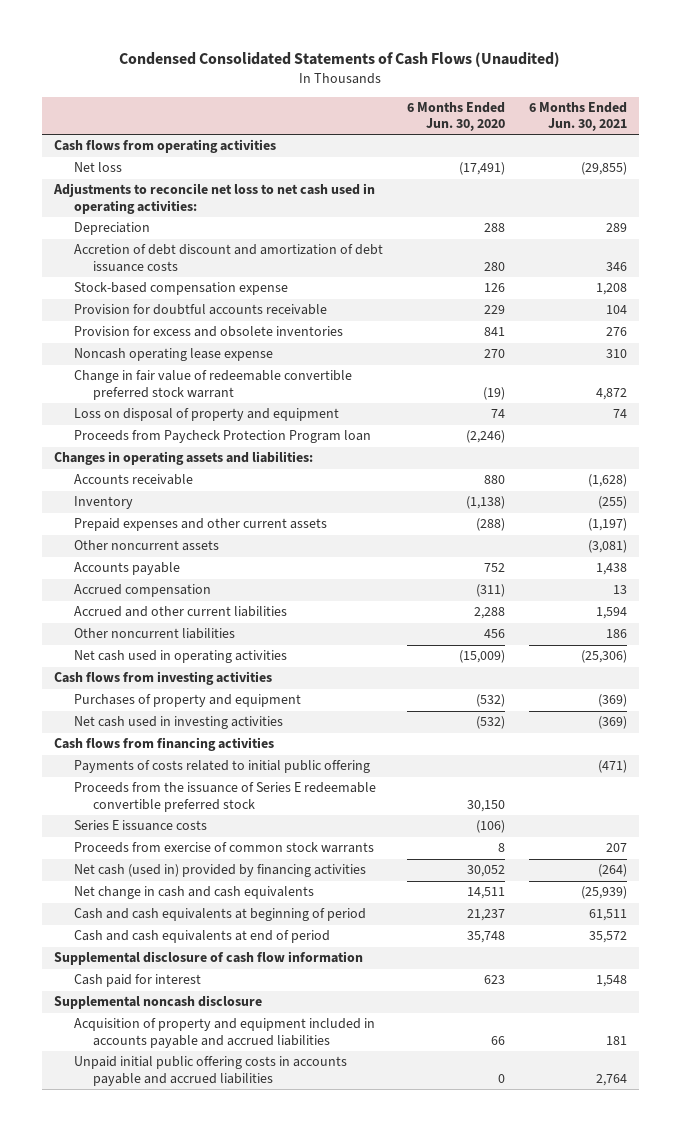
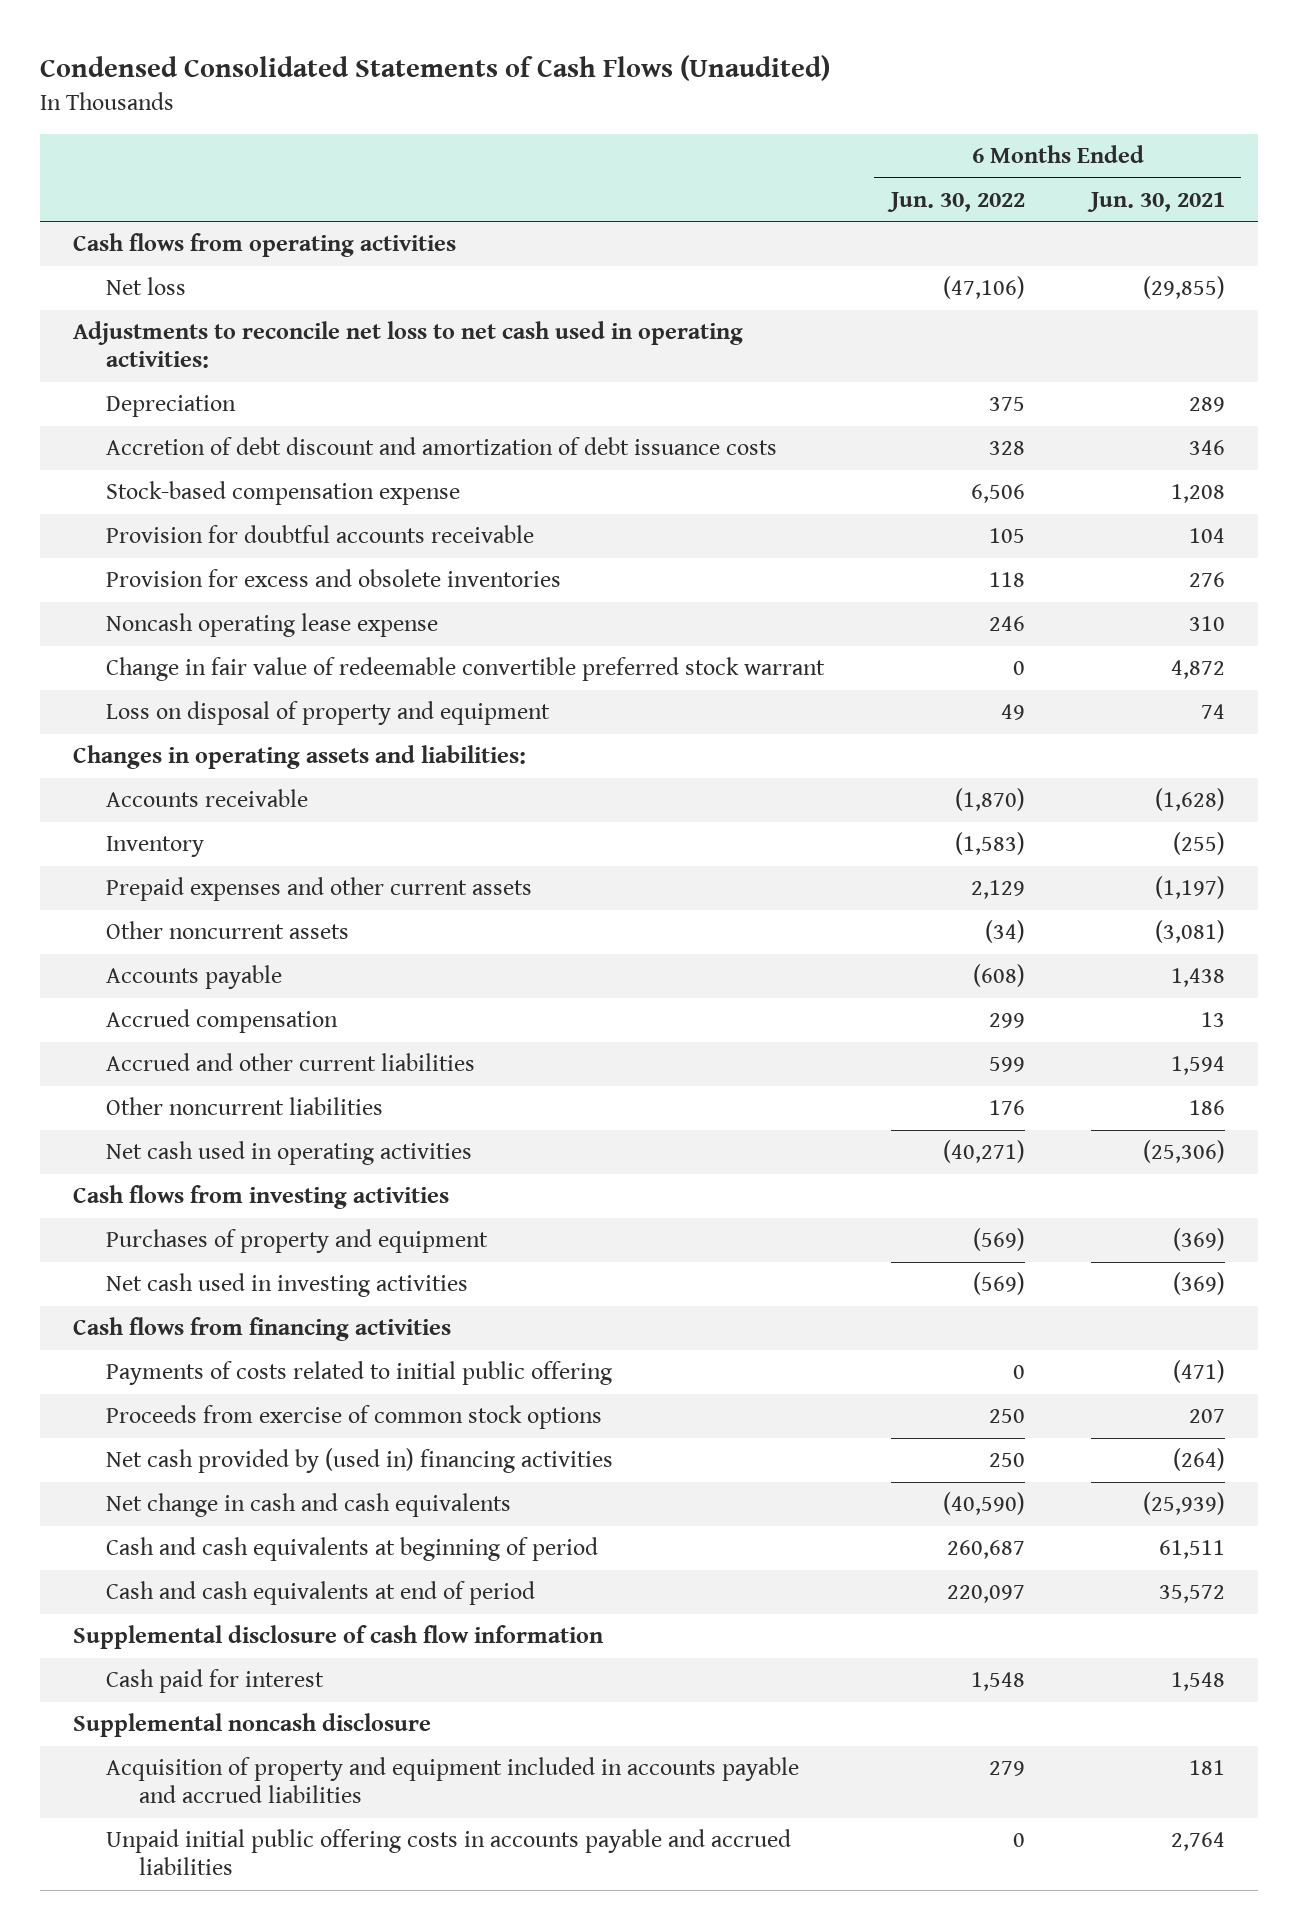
- | 6 Months Ended Jun. 30, 2020 | 6 Months Ended Jun. 30, 2021
+ | 6 Months Ended Jun. 30, 2022 | 6 Months Ended Jun. 30, 2021
- Proceeds from Paycheck Protection Program loan | (2,246) |
- Proceeds from the issuance of Series E redeemable convertible preferred stock | 30,150 |
- Series E issuance costs | (106) |
- Proceeds from exercise of common stock warrants | 8 | 207
- Net cash (used in) provided by financing activities | 30,052 | (264)
+ Proceeds from exercise of common stock options | 250 | 207
+ Net cash provided by (used in) financing activities | 250 | (264)

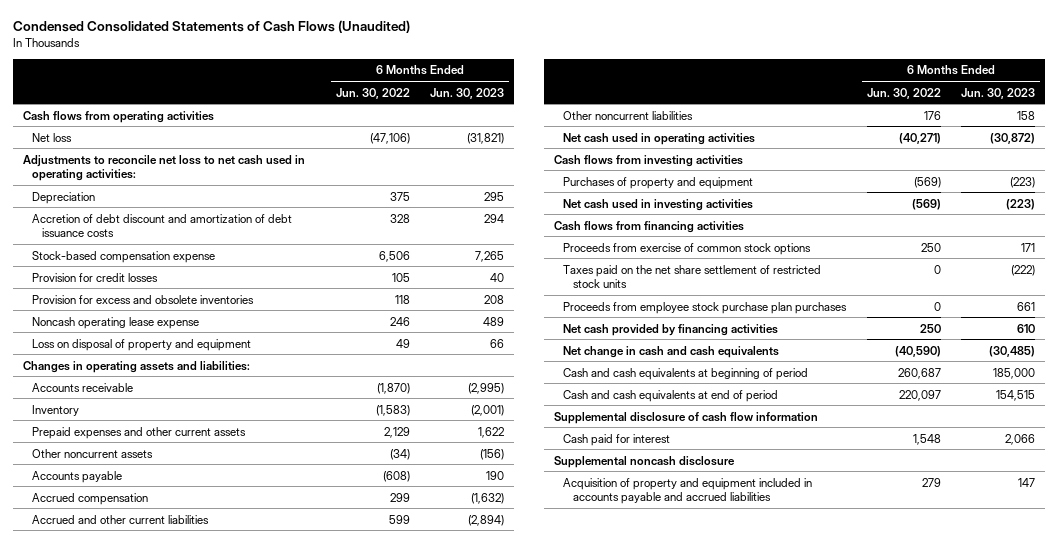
- | 6 Months Ended Jun. 30, 2022 | 6 Months Ended Jun. 30, 2021
+ | 6 Months Ended Jun. 30, 2022 | 6 Months Ended Jun. 30, 2023
- Provision for doubtful accounts receivable | 105 | 104
+ Provision for credit losses | 105 | 40
- Change in fair value of redeemable convertible preferred stock warrant | 0 | 4,872
- Payments of costs related to initial public offering | 0 | (471)
- Net cash provided by (used in) financing activities | 250 | (264)
+ Taxes paid on the net share settlement of restricted stock units | 0 | (222)
+ Proceeds from employee stock purchase plan purchases | 0 | 661
+ Net cash provided by financing activities | 250 | 610
- Unpaid initial public offering costs in accounts payable and accrued liabilities | 0 | 2,764

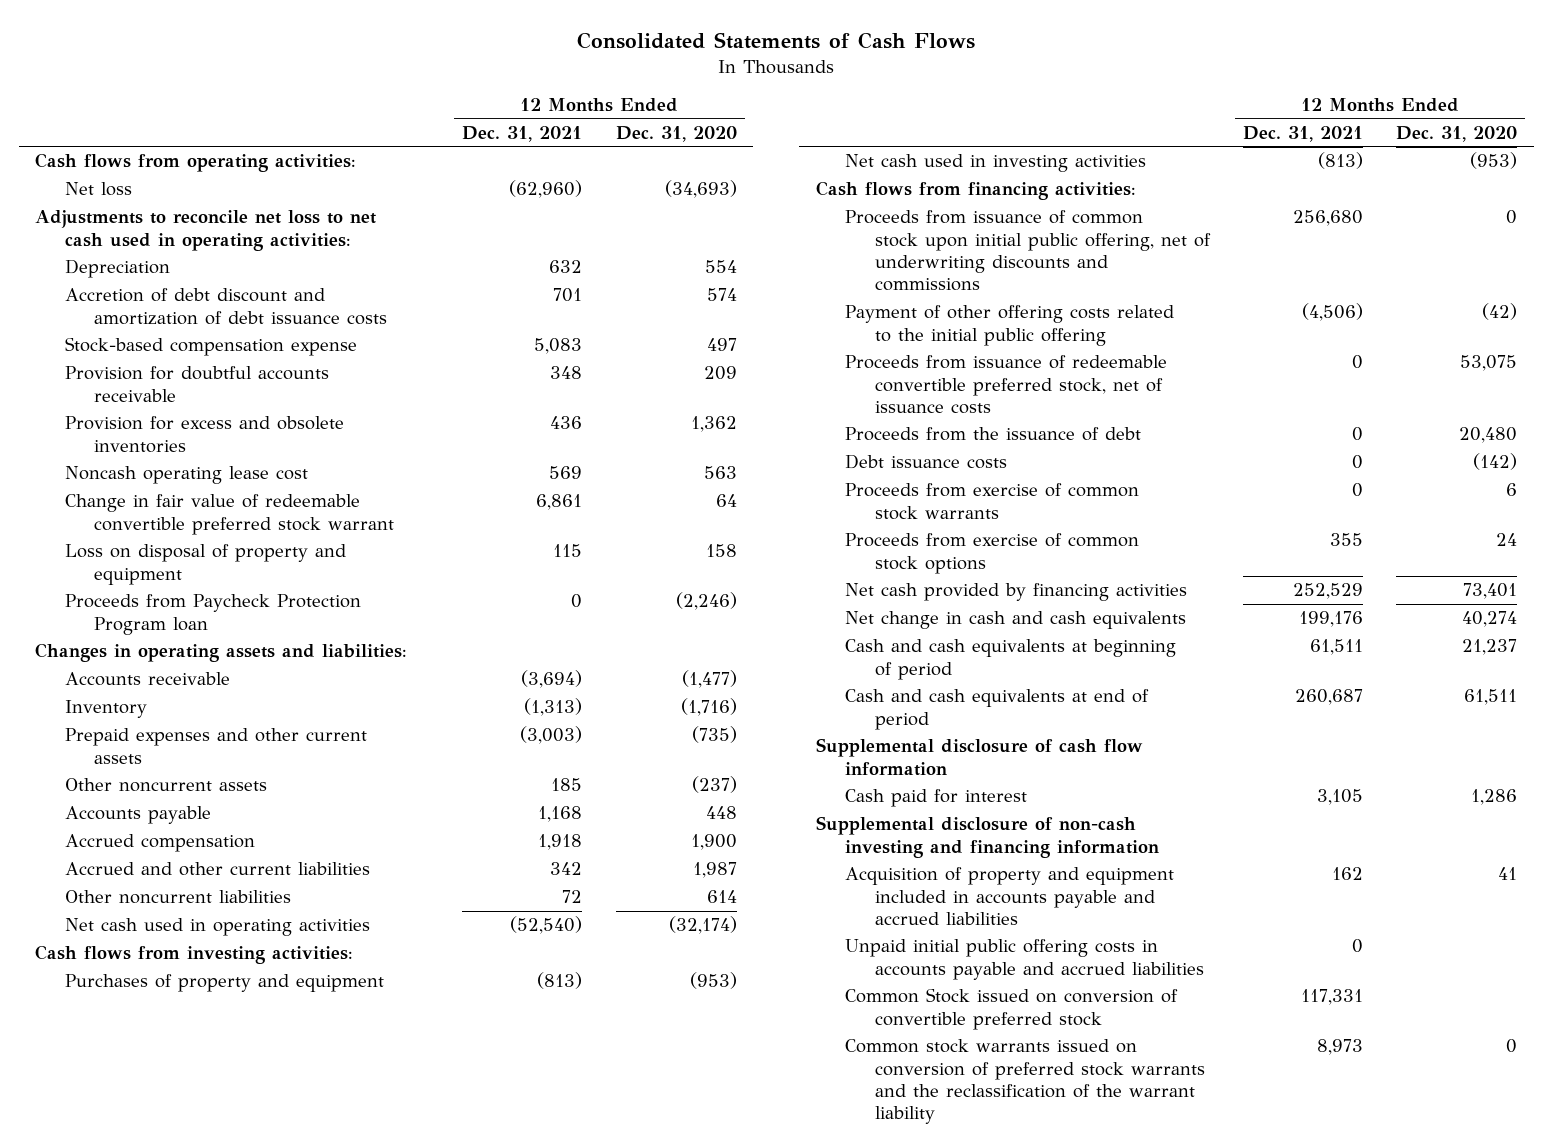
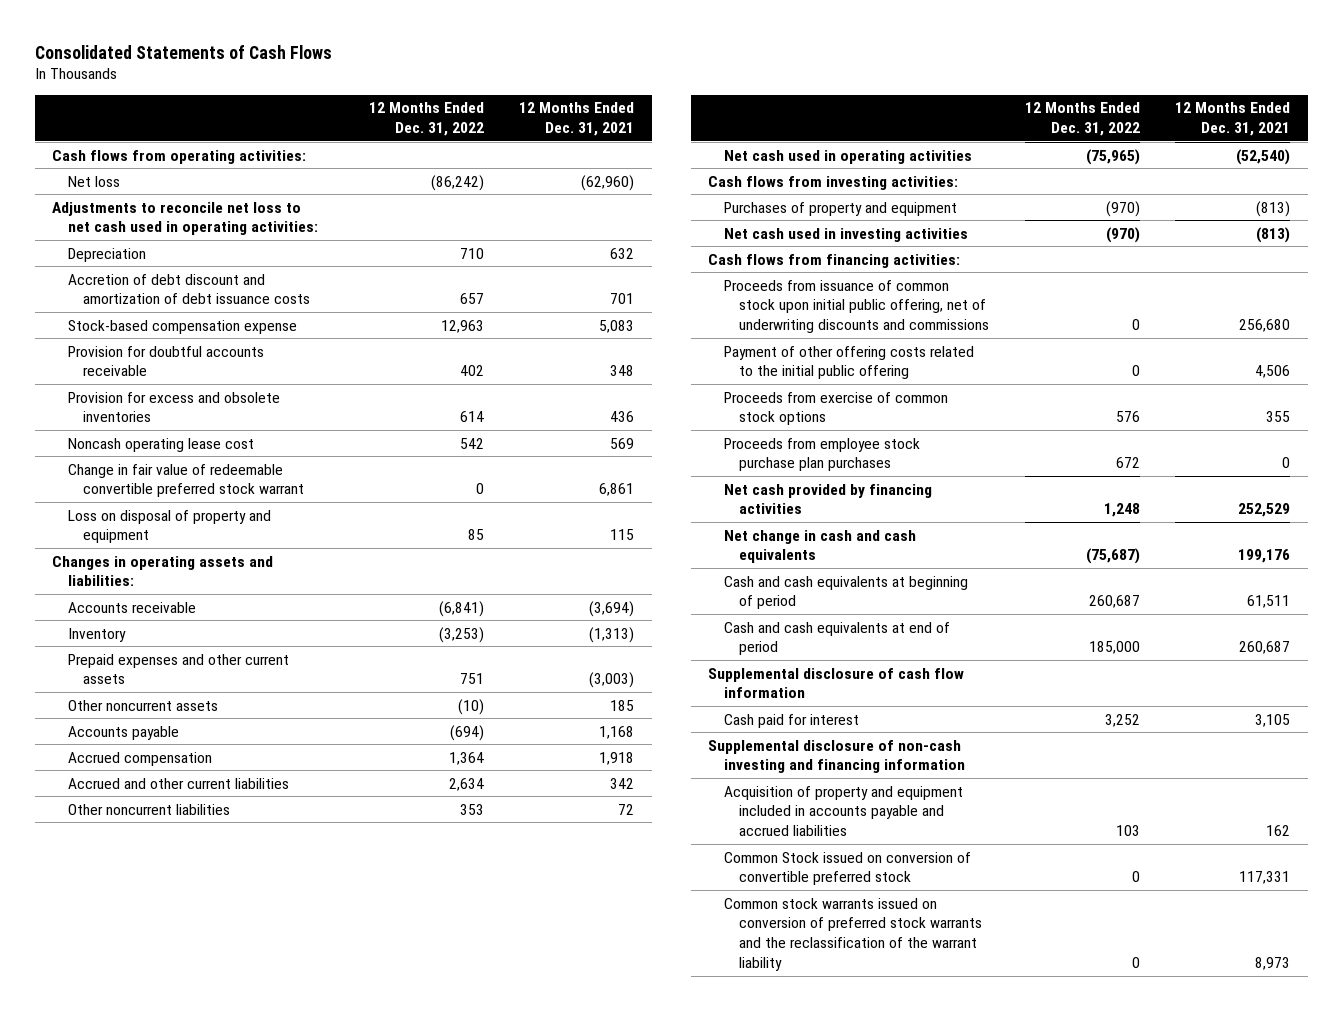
- | 12 Months Ended Dec. 31, 2021 | 12 Months Ended Dec. 31, 2020
+ | 12 Months Ended Dec. 31, 2022 | 12 Months Ended Dec. 31, 2021
- Proceeds from Paycheck Protection Program loan | 0 | (2,246)
- Payment of other offering costs related to the initial public offering | (4,506) | (42)
- Proceeds from issuance of redeemable convertible preferred stock, net of issuance costs | 0 | 53,075
- Proceeds from the issuance of debt | 0 | 20,480
- Debt issuance costs | 0 | (142)
- Proceeds from exercise of common stock warrants | 0 | 6
+ Payment of other offering costs related to the initial public offering | 0 | 4,506
+ Proceeds from employee stock purchase plan purchases | 672 | 0
- Unpaid initial public offering costs in accounts payable and accrued liabilities | 0 |

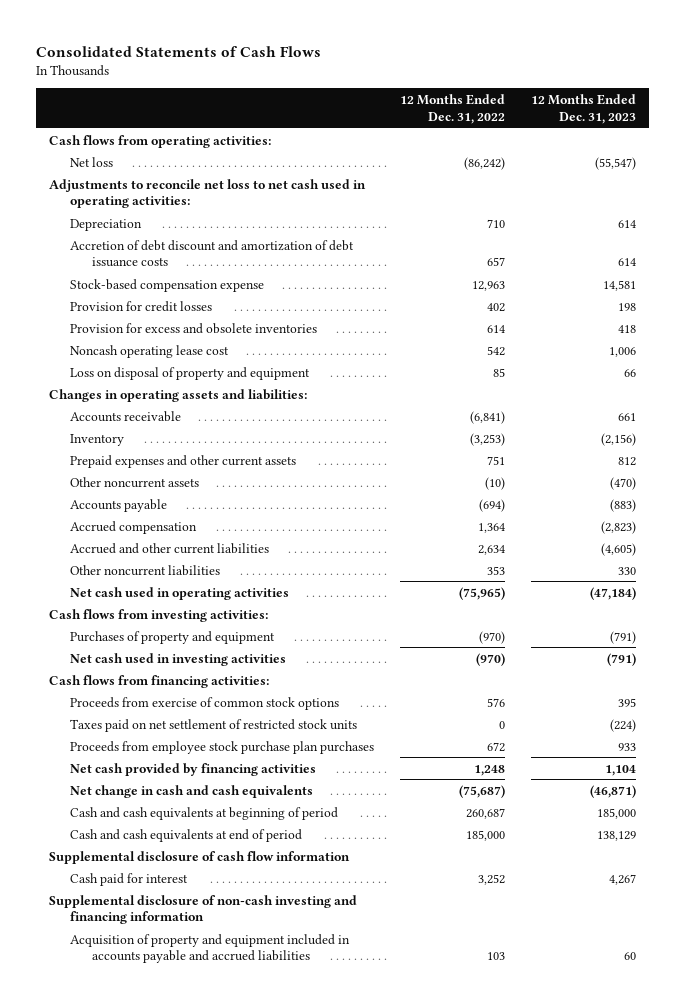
- | 12 Months Ended Dec. 31, 2022 | 12 Months Ended Dec. 31, 2021
+ | 12 Months Ended Dec. 31, 2022 | 12 Months Ended Dec. 31, 2023
- Provision for doubtful accounts receivable | 402 | 348
+ Provision for credit losses | 402 | 198
- Change in fair value of redeemable convertible preferred stock warrant | 0 | 6,861
- Proceeds from issuance of common stock upon initial public offering, net of underwriting discounts and commissions | 0 | 256,680
- Payment of other offering costs related to the initial public offering | 0 | 4,506
+ Taxes paid on net settlement of restricted stock units | 0 | (224)
- Common Stock issued on conversion of convertible preferred stock | 0 | 117,331
- Common stock warrants issued on conversion of preferred stock warrants and the reclassification of the warrant liability | 0 | 8,973

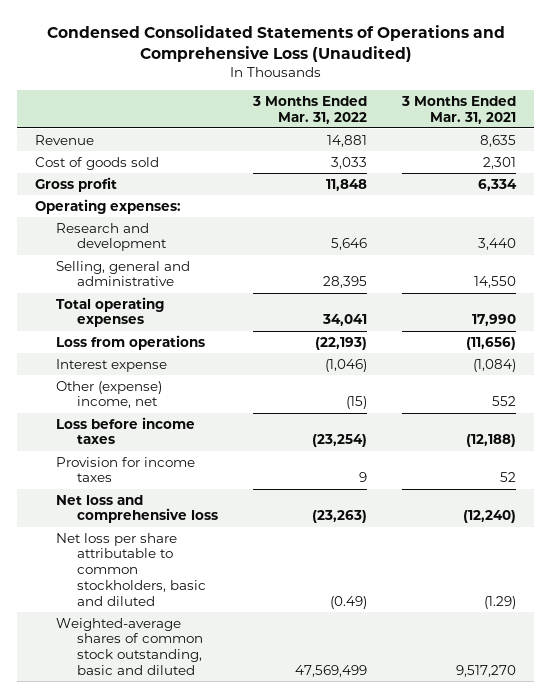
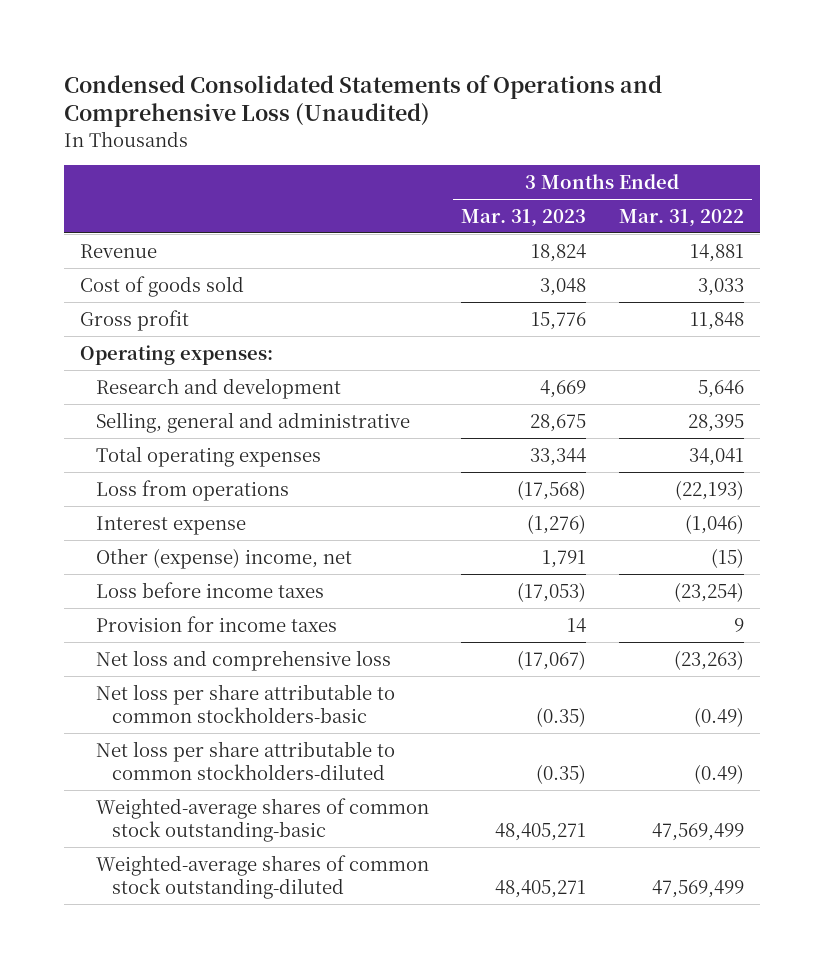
- | 3 Months Ended Mar. 31, 2022 | 3 Months Ended Mar. 31, 2021
+ | 3 Months Ended Mar. 31, 2023 | 3 Months Ended Mar. 31, 2022
- Net loss per share attributable to common stockholders, basic and diluted | (0.49) | (1.29)
- Weighted-average shares of common stock outstanding, basic and diluted | 47,569,499 | 9,517,270
+ Net loss per share attributable to common stockholders-basic | (0.35) | (0.49)
+ Net loss per share attributable to common stockholders-diluted | (0.35) | (0.49)
+ Weighted-average shares of common stock outstanding-basic | 48,405,271 | 47,569,499
+ Weighted-average shares of common stock outstanding-diluted | 48,405,271 | 47,569,499

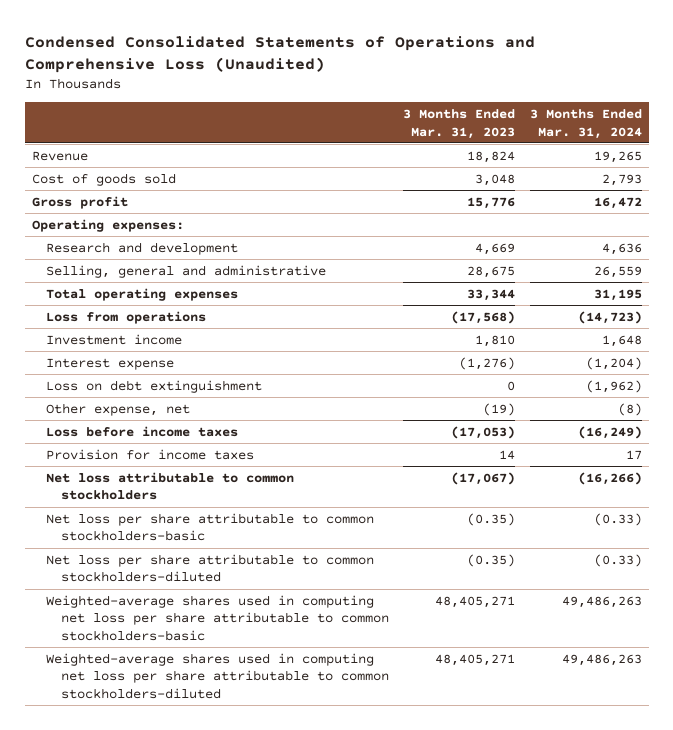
- | 3 Months Ended Mar. 31, 2023 | 3 Months Ended Mar. 31, 2022
+ | 3 Months Ended Mar. 31, 2023 | 3 Months Ended Mar. 31, 2024
+ Investment income | 1,810 | 1,648
- Other (expense) income, net | 1,791 | (15)
+ Loss on debt extinguishment | 0 | (1,962)
+ Other expense, net | (19) | (8)
- Net loss and comprehensive loss | (17,067) | (23,263)
+ Net loss attributable to common stockholders | (17,067) | (16,266)
- Weighted-average shares of common stock outstanding-basic | 48,405,271 | 47,569,499
- Weighted-average shares of common stock outstanding-diluted | 48,405,271 | 47,569,499
+ Weighted-average shares used in computing net loss per share attributable to common stockholders-basic | 48,405,271 | 49,486,263
+ Weighted-average shares used in computing net loss per share attributable to common stockholders-diluted | 48,405,271 | 49,486,263

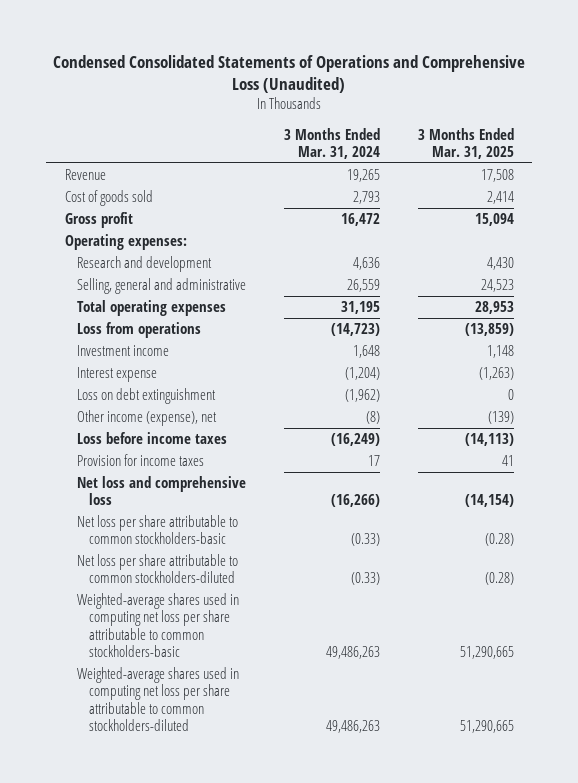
- | 3 Months Ended Mar. 31, 2023 | 3 Months Ended Mar. 31, 2024
+ | 3 Months Ended Mar. 31, 2024 | 3 Months Ended Mar. 31, 2025
- Other expense, net | (19) | (8)
+ Other income (expense), net | (8) | (139)
- Net loss attributable to common stockholders | (17,067) | (16,266)
+ Net loss and comprehensive loss | (16,266) | (14,154)

